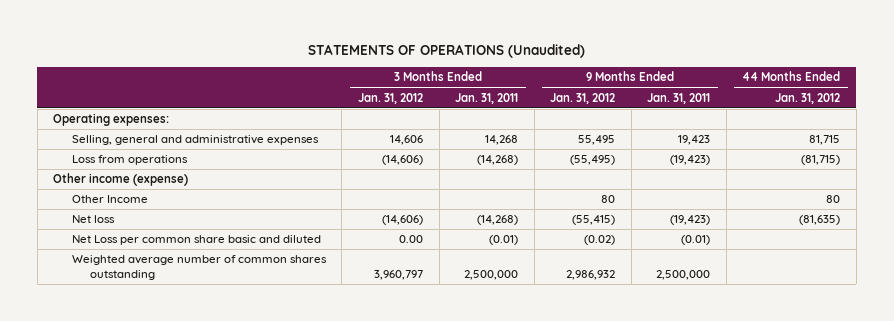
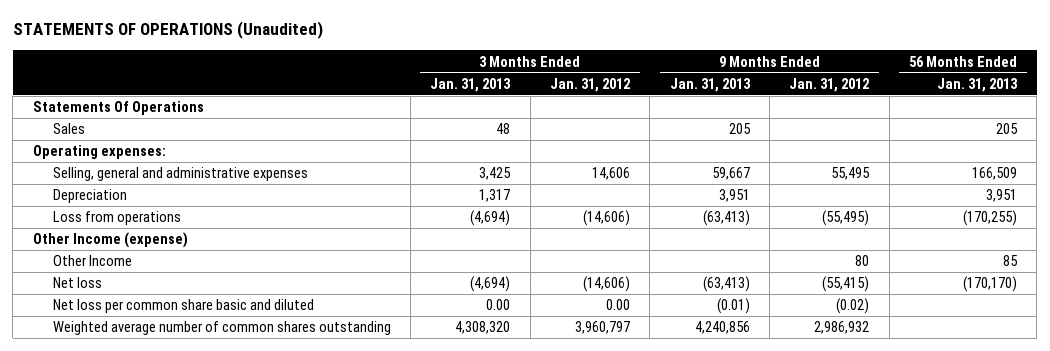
- | 3 Months Ended Jan. 31, 2012 | 3 Months Ended Jan. 31, 2011 | 9 Months Ended Jan. 31, 2012 | 9 Months Ended Jan. 31, 2011 | 44 Months Ended Jan. 31, 2012
+ | 3 Months Ended Jan. 31, 2013 | 3 Months Ended Jan. 31, 2012 | 9 Months Ended Jan. 31, 2013 | 9 Months Ended Jan. 31, 2012 | 56 Months Ended Jan. 31, 2013
+ Statements Of Operations
+ Sales | 48 | | 205 | | 205
+ Depreciation | 1,317 | | 3,951 | | 3,951
- Other income (expense)
+ Other Income (expense)
- Net Loss per common share basic and diluted | 0.00 | (0.01) | (0.02) | (0.01) |
+ Net loss per common share basic and diluted | 0.00 | 0.00 | (0.01) | (0.02) |

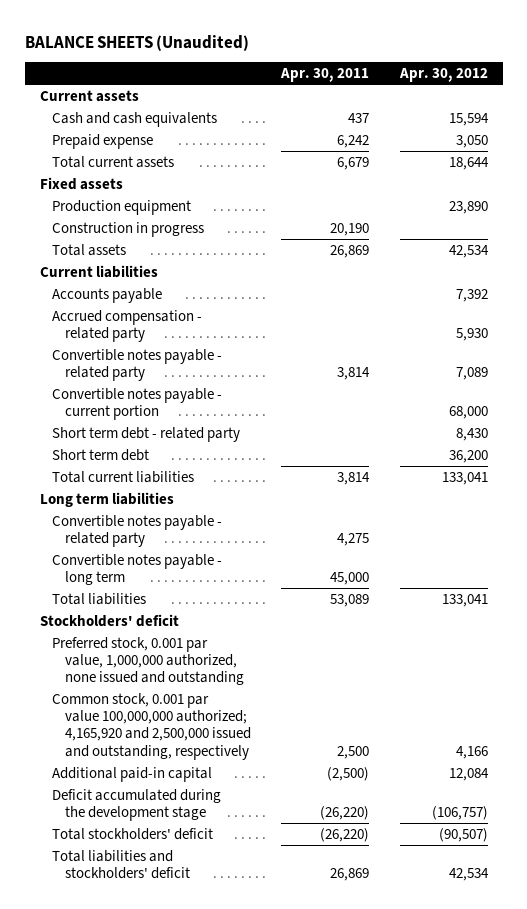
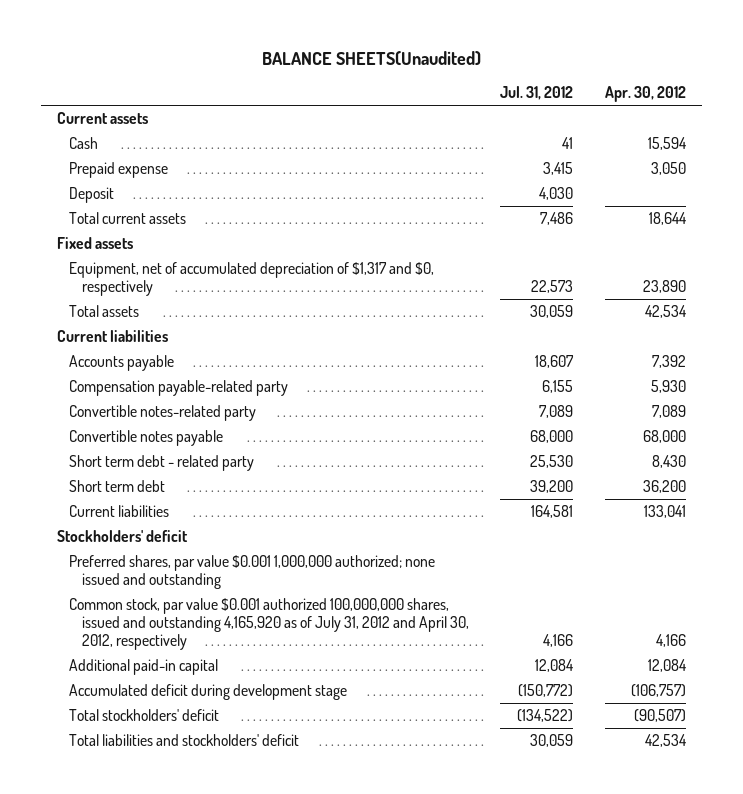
- BALANCE SHEETS (Unaudited)
+ BALANCE SHEETS(Unaudited)
- | Apr. 30, 2011 | Apr. 30, 2012
+ | Jul. 31, 2012 | Apr. 30, 2012
- Cash and cash equivalents | 437 | 15,594
+ Cash | 41 | 15,594
+ Deposit | 4,030 |
- Production equipment | | 23,890
- Construction in progress | 20,190 |
+ Equipment, net of accumulated depreciation of $1,317 and $0, respectively | 22,573 | 23,890
- Accrued compensation - related party | | 5,930
- Convertible notes payable - related party | 3,814 | 7,089
- Convertible notes payable - current portion | | 68,000
+ Compensation payable-related party | 6,155 | 5,930
+ Convertible notes-related party | 7,089 | 7,089
+ Convertible notes payable | 68,000 | 68,000
- Total current liabilities | 3,814 | 133,041
- Long term liabilities
- Convertible notes payable - related party | 4,275 |
- Convertible notes payable - long term | 45,000 |
- Total liabilities | 53,089 | 133,041
+ Current liabilities | 164,581 | 133,041
- Preferred stock, 0.001 par value, 1,000,000 authorized, none issued and outstanding
- Common stock, 0.001 par value 100,000,000 authorized; 4,165,920 and 2,500,000 issued and outstanding, respectively | 2,500 | 4,166
+ Preferred shares, par value $0.001 1,000,000 authorized; none issued and outstanding
+ Common stock, par value $0.001 authorized 100,000,000 shares, issued and outstanding 4,165,920 as of July 31, 2012 and April 30, 2012, respectively | 4,166 | 4,166
- Deficit accumulated during the development stage | (26,220) | (106,757)
+ Accumulated deficit during development stage | (150,772) | (106,757)

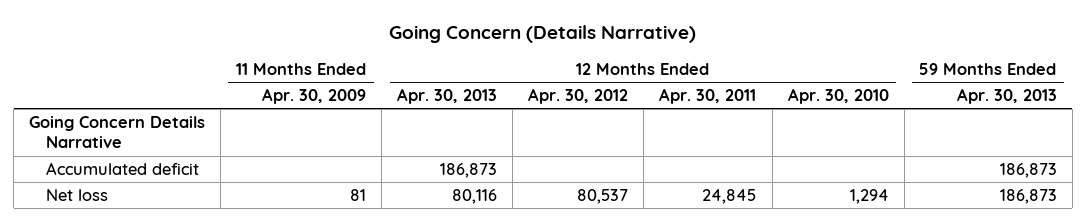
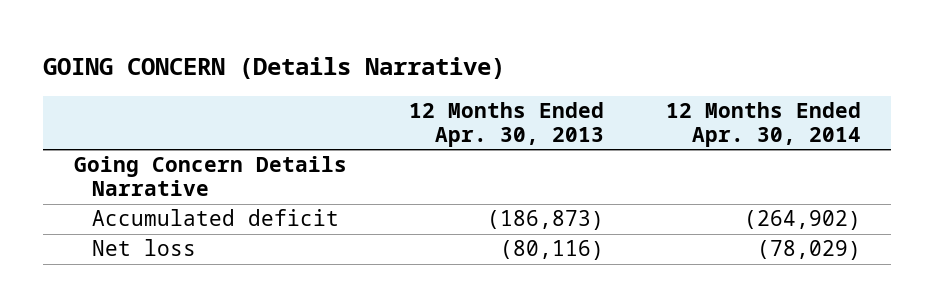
- Going Concern (Details Narrative)
+ GOING CONCERN (Details Narrative)
- | 11 Months Ended Apr. 30, 2009 | 12 Months Ended Apr. 30, 2013 | 12 Months Ended Apr. 30, 2012 | 12 Months Ended Apr. 30, 2011 | 12 Months Ended Apr. 30, 2010 | 59 Months Ended Apr. 30, 2013
+ | 12 Months Ended Apr. 30, 2013 | 12 Months Ended Apr. 30, 2014
- Accumulated deficit | | 186,873 | | | | 186,873
- Net loss | 81 | 80,116 | 80,537 | 24,845 | 1,294 | 186,873
+ Accumulated deficit | (186,873) | (264,902)
+ Net loss | (80,116) | (78,029)

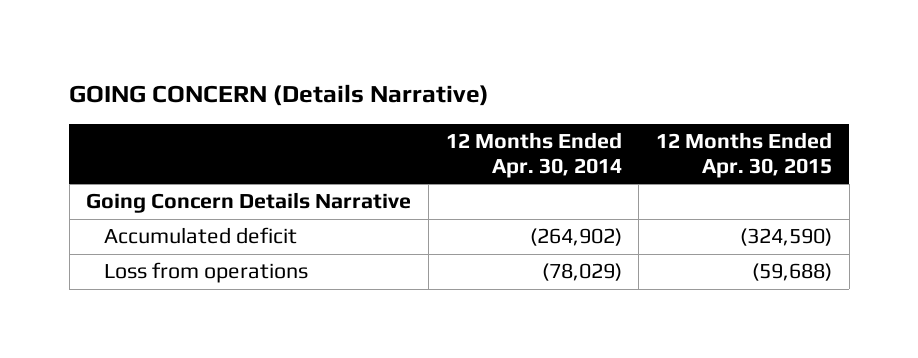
- | 12 Months Ended Apr. 30, 2013 | 12 Months Ended Apr. 30, 2014
+ | 12 Months Ended Apr. 30, 2014 | 12 Months Ended Apr. 30, 2015
- Net loss | (80,116) | (78,029)
+ Loss from operations | (78,029) | (59,688)

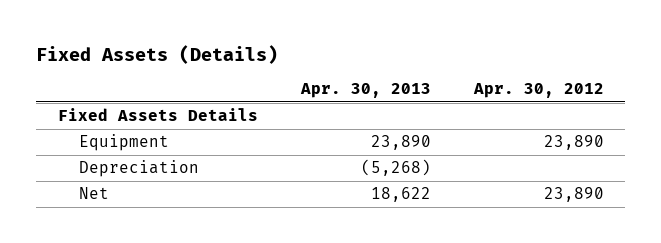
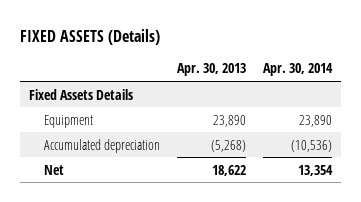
- Fixed Assets (Details)
+ FIXED ASSETS (Details)
- | Apr. 30, 2013 | Apr. 30, 2012
+ | Apr. 30, 2013 | Apr. 30, 2014
- Depreciation | (5,268) |
+ Accumulated depreciation | (5,268) | (10,536)

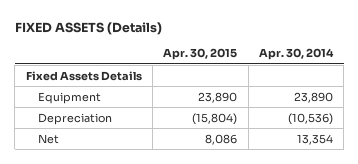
- | Apr. 30, 2013 | Apr. 30, 2014
+ | Apr. 30, 2015 | Apr. 30, 2014
- Accumulated depreciation | (5,268) | (10,536)
+ Depreciation | (15,804) | (10,536)

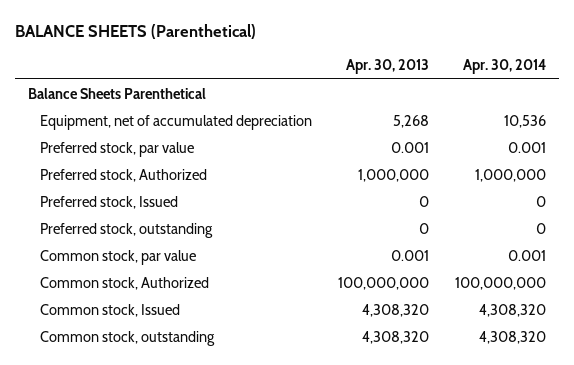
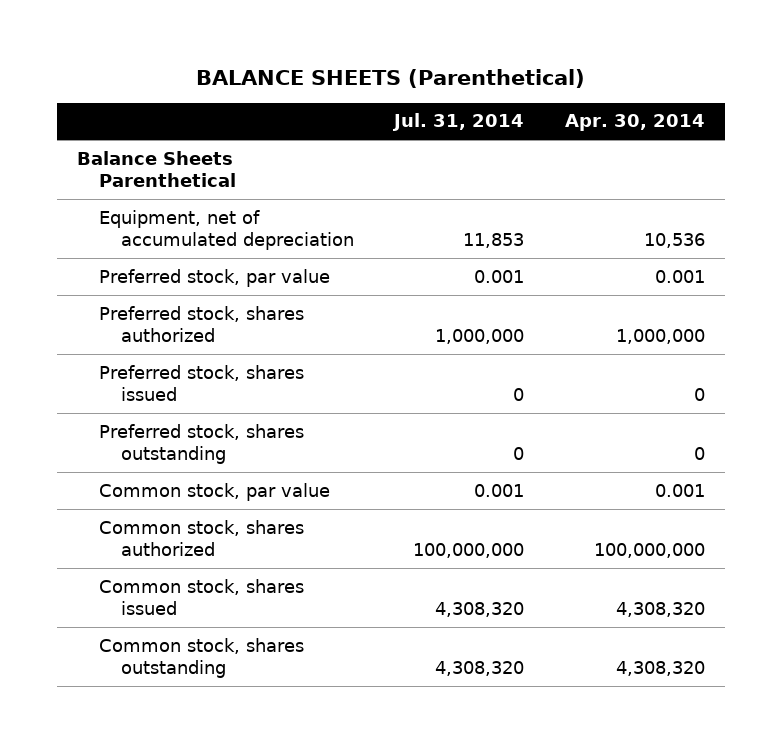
- | Apr. 30, 2013 | Apr. 30, 2014
+ | Jul. 31, 2014 | Apr. 30, 2014
- Preferred stock, Authorized | 1,000,000 | 1,000,000
- Preferred stock, Issued | 0 | 0
- Preferred stock, outstanding | 0 | 0
+ Preferred stock, shares authorized | 1,000,000 | 1,000,000
+ Preferred stock, shares issued | 0 | 0
+ Preferred stock, shares outstanding | 0 | 0
- Common stock, Authorized | 100,000,000 | 100,000,000
- Common stock, Issued | 4,308,320 | 4,308,320
- Common stock, outstanding | 4,308,320 | 4,308,320
+ Common stock, shares authorized | 100,000,000 | 100,000,000
+ Common stock, shares issued | 4,308,320 | 4,308,320
+ Common stock, shares outstanding | 4,308,320 | 4,308,320

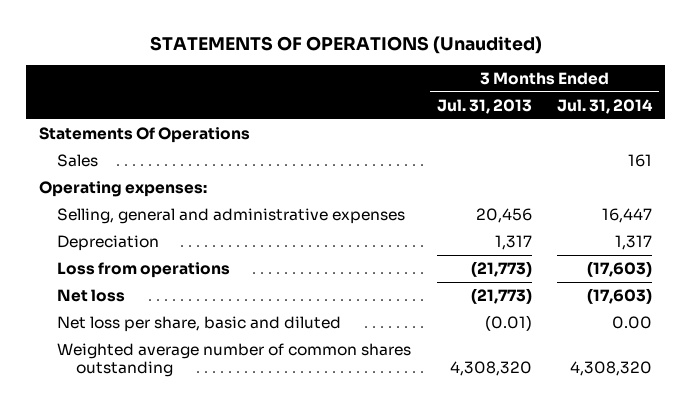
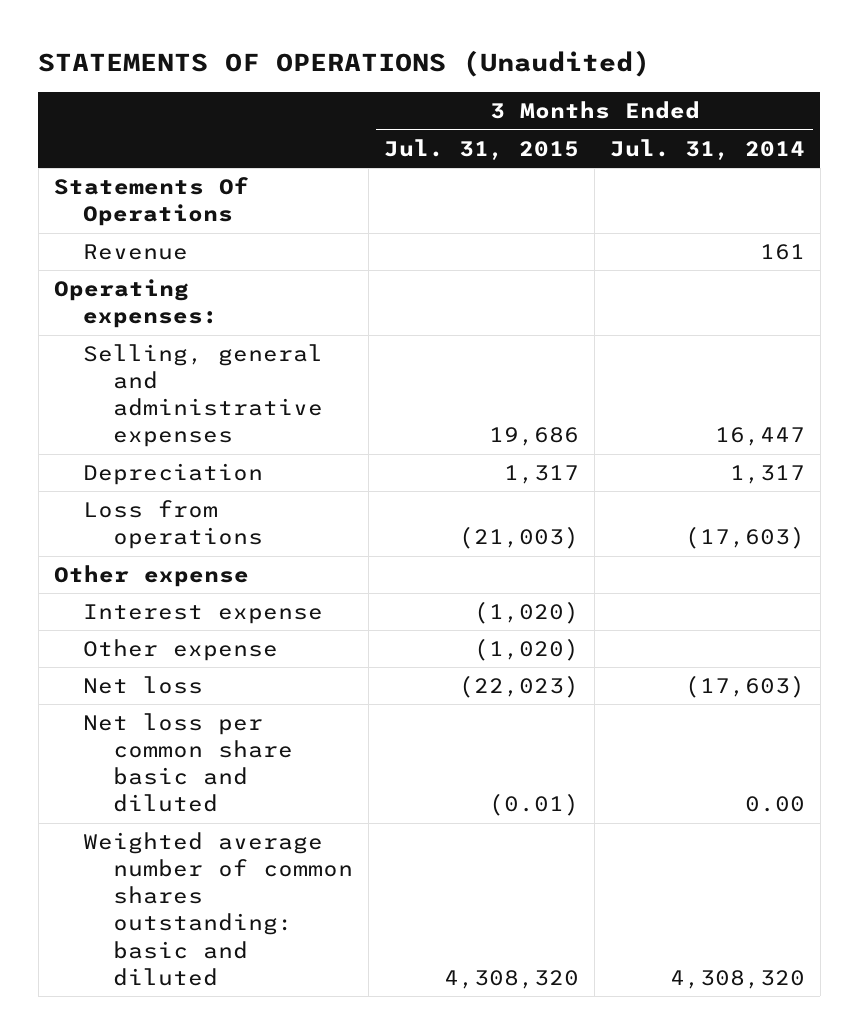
- | 3 Months Ended Jul. 31, 2013 | 3 Months Ended Jul. 31, 2014
+ | 3 Months Ended Jul. 31, 2015 | 3 Months Ended Jul. 31, 2014
- Sales | | 161
+ Revenue | | 161
+ Other expense
+ Interest expense | (1,020) |
+ Other expense | (1,020) |
- Net loss per share, basic and diluted | (0.01) | 0.00
- Weighted average number of common shares outstanding | 4,308,320 | 4,308,320
+ Net loss per common share basic and diluted | (0.01) | 0.00
+ Weighted average number of common shares outstanding: basic and diluted | 4,308,320 | 4,308,320

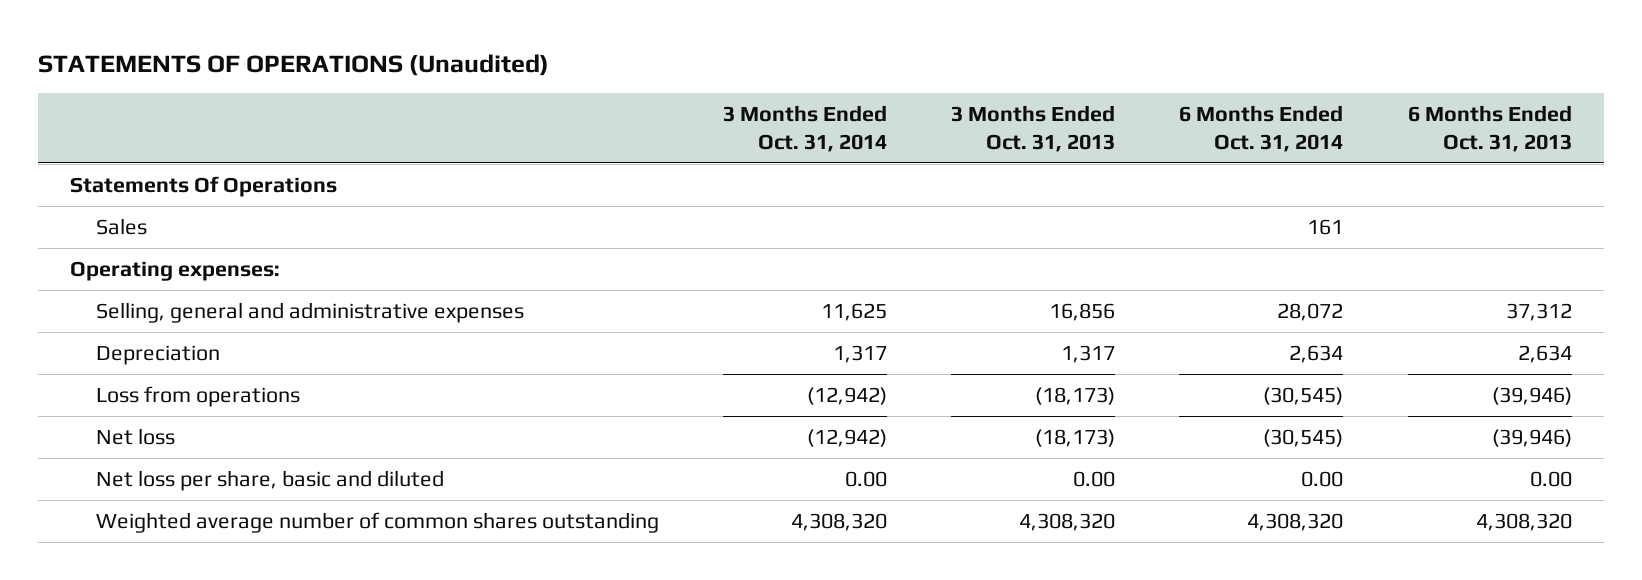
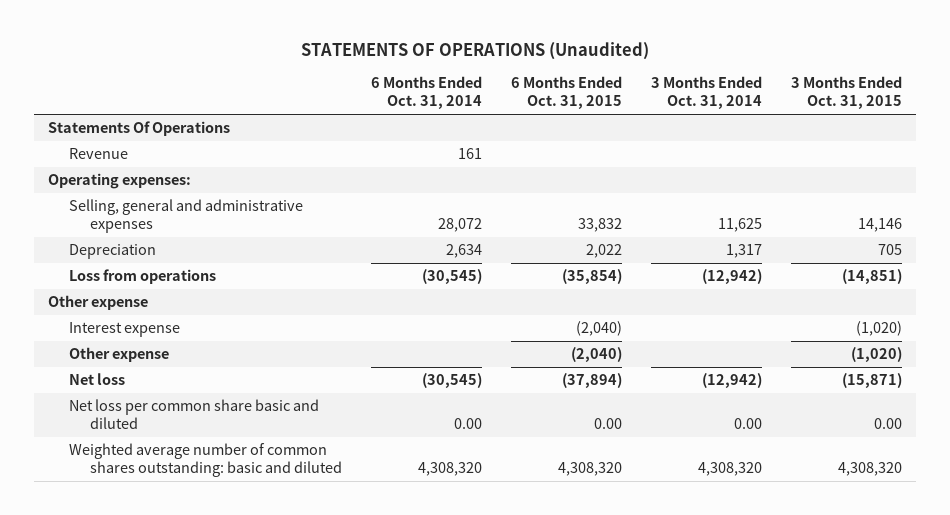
- | 3 Months Ended Oct. 31, 2014 | 3 Months Ended Oct. 31, 2013 | 6 Months Ended Oct. 31, 2014 | 6 Months Ended Oct. 31, 2013
+ | 6 Months Ended Oct. 31, 2014 | 6 Months Ended Oct. 31, 2015 | 3 Months Ended Oct. 31, 2014 | 3 Months Ended Oct. 31, 2015
- Sales | | | 161 |
+ Revenue | 161 | | |
+ Other expense
+ Interest expense | | (2,040) | | (1,020)
+ Other expense | | (2,040) | | (1,020)
- Net loss per share, basic and diluted | 0.00 | 0.00 | 0.00 | 0.00
- Weighted average number of common shares outstanding | 4,308,320 | 4,308,320 | 4,308,320 | 4,308,320
+ Net loss per common share basic and diluted | 0.00 | 0.00 | 0.00 | 0.00
+ Weighted average number of common shares outstanding: basic and diluted | 4,308,320 | 4,308,320 | 4,308,320 | 4,308,320

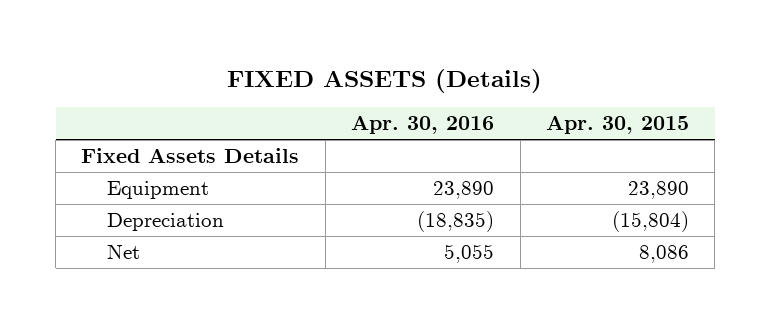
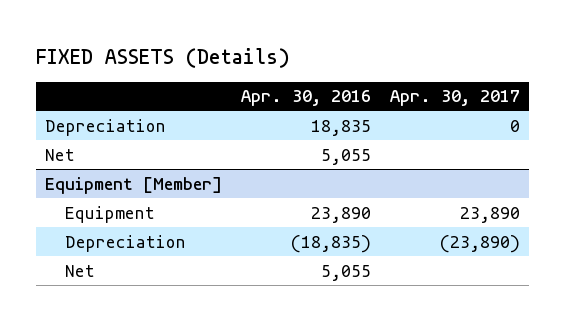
- | Apr. 30, 2016 | Apr. 30, 2015
+ | Apr. 30, 2016 | Apr. 30, 2017
- Fixed Assets Details
+ Depreciation | 18,835 | 0
+ Net | 5,055 |
+ Equipment [Member]

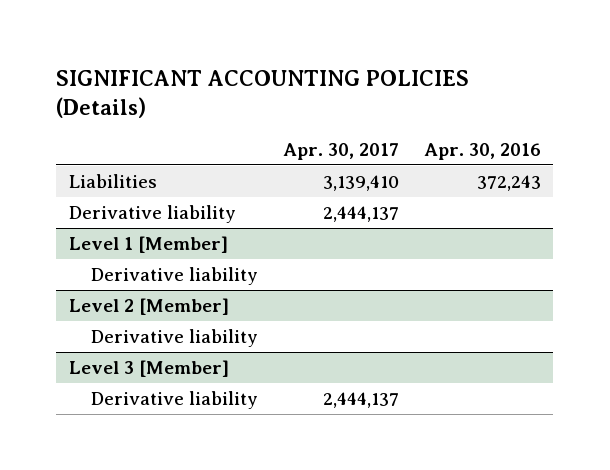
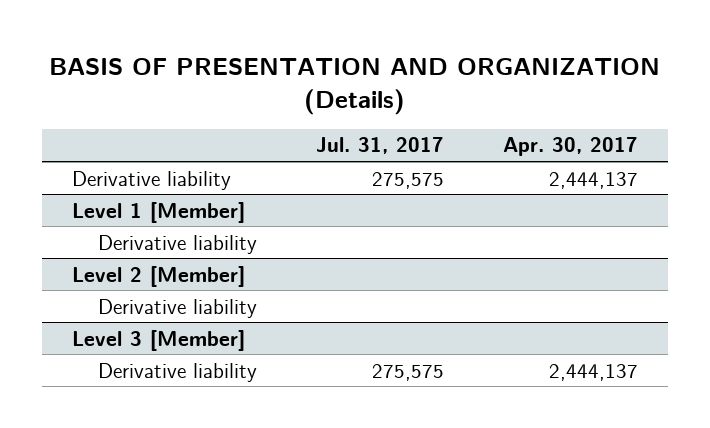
- SIGNIFICANT ACCOUNTING POLICIES (Details)
+ BASIS OF PRESENTATION AND ORGANIZATION (Details)
- | Apr. 30, 2017 | Apr. 30, 2016
+ | Jul. 31, 2017 | Apr. 30, 2017
- Liabilities | 3,139,410 | 372,243

